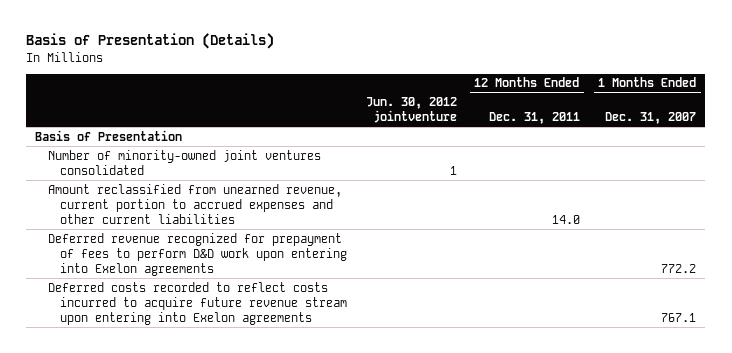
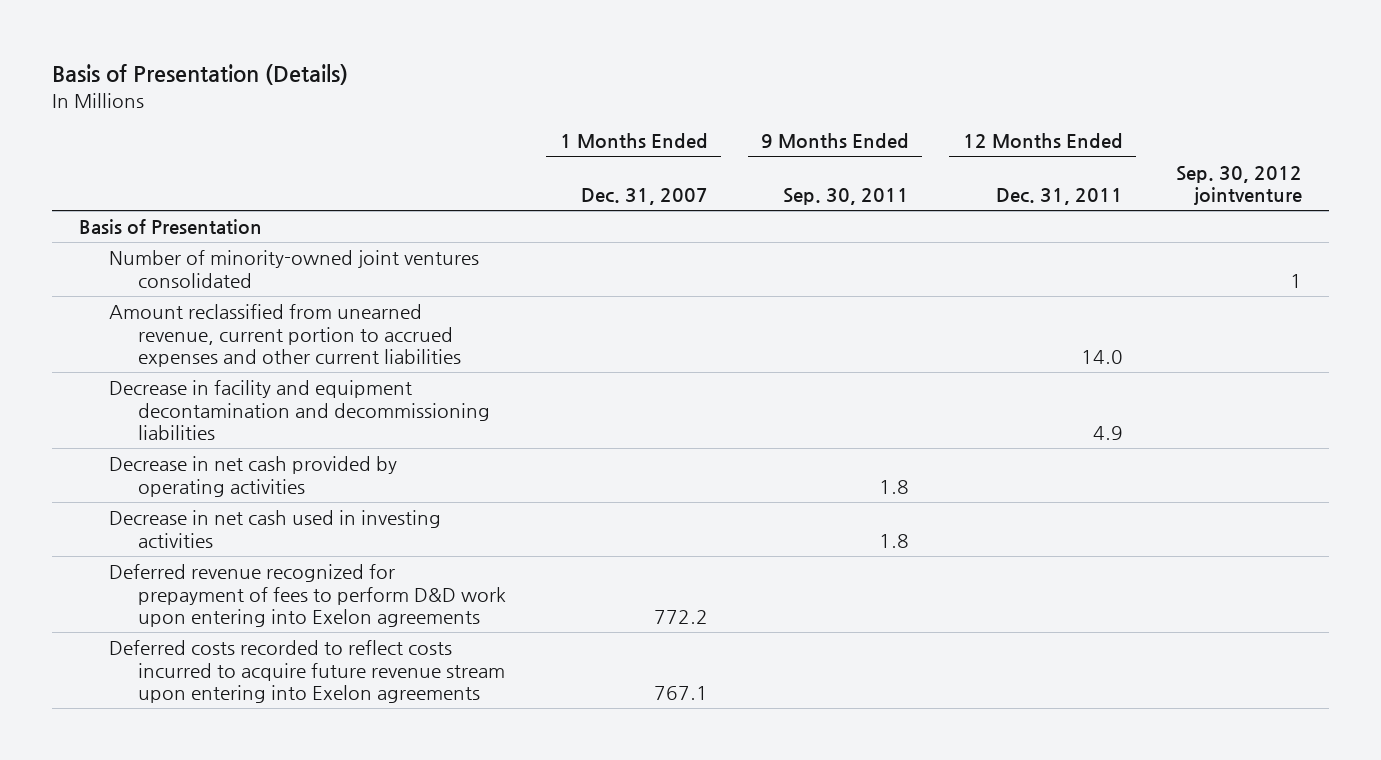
- | Jun. 30, 2012 jointventure | 12 Months Ended Dec. 31, 2011 | 1 Months Ended Dec. 31, 2007
+ | 1 Months Ended Dec. 31, 2007 | 9 Months Ended Sep. 30, 2011 | 12 Months Ended Dec. 31, 2011 | Sep. 30, 2012 jointventure
+ Decrease in facility and equipment decontamination and decommissioning liabilities | | | 4.9 |
+ Decrease in net cash provided by operating activities | | 1.8 | |
+ Decrease in net cash used in investing activities | | 1.8 | |

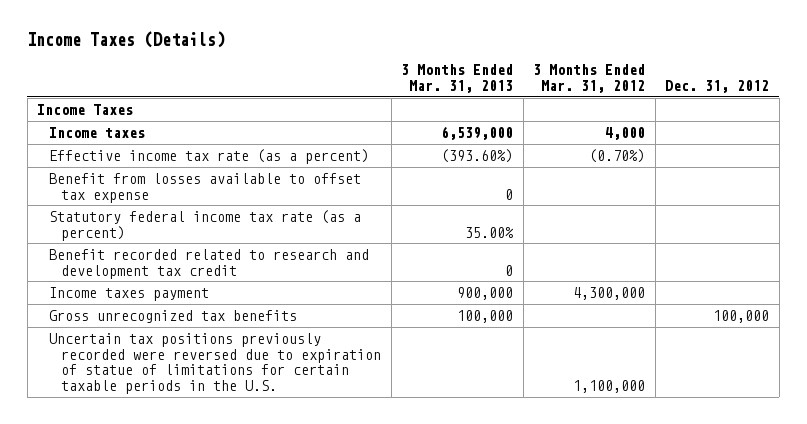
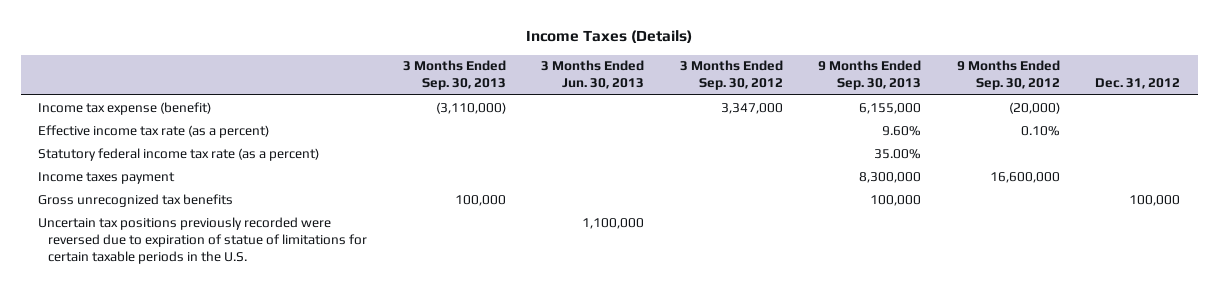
- | 3 Months Ended Mar. 31, 2013 | 3 Months Ended Mar. 31, 2012 | Dec. 31, 2012
+ | 3 Months Ended Sep. 30, 2013 | 3 Months Ended Jun. 30, 2013 | 3 Months Ended Sep. 30, 2012 | 9 Months Ended Sep. 30, 2013 | 9 Months Ended Sep. 30, 2012 | Dec. 31, 2012
- Income Taxes
- Income taxes | 6,539,000 | 4,000 |
+ Income tax expense (benefit) | (3,110,000) | | 3,347,000 | 6,155,000 | (20,000) |
- Benefit from losses available to offset tax expense | 0 | |
- Benefit recorded related to research and development tax credit | 0 | |

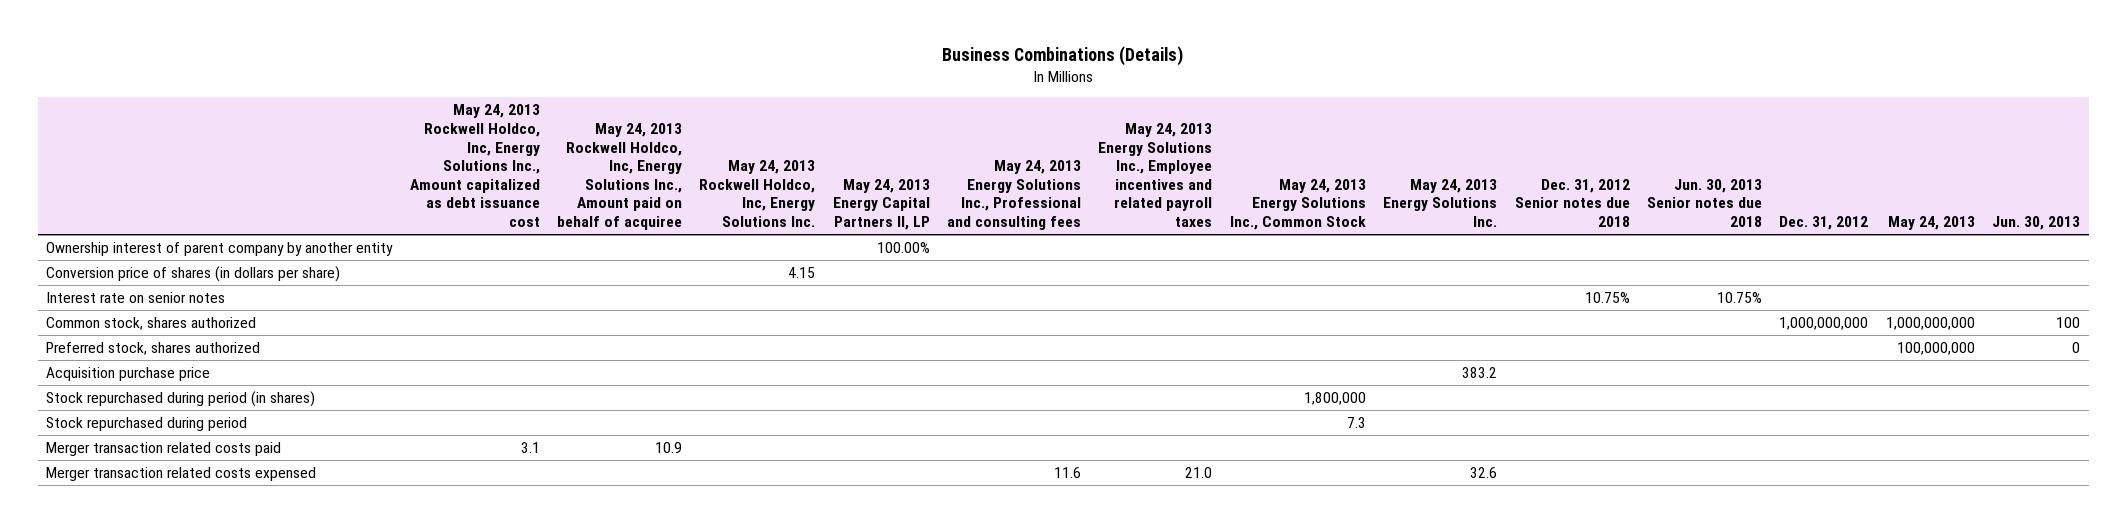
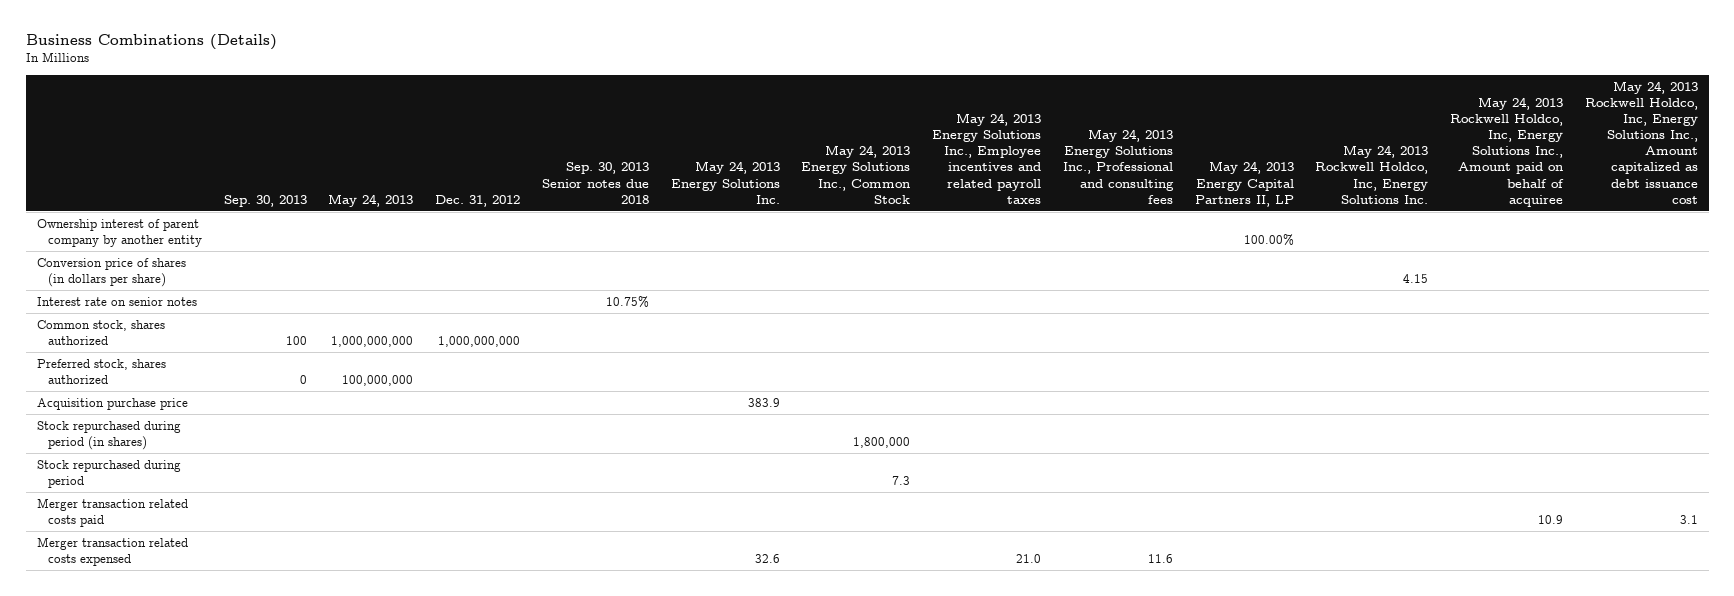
- | May 24, 2013 Rockwell Holdco, Inc, Energy Solutions Inc., Amount capitalized as debt issuance cost | May 24, 2013 Rockwell Holdco, Inc, Energy Solutions Inc., Amount paid on behalf of acquiree | May 24, 2013 Rockwell Holdco, Inc, Energy Solutions Inc. | May 24, 2013 Energy Capital Partners II, LP | May 24, 2013 Energy Solutions Inc., Professional and consulting fees | May 24, 2013 Energy Solutions Inc., Employee incentives and related payroll taxes | May 24, 2013 Energy Solutions Inc., Common Stock | May 24, 2013 Energy Solutions Inc. | Dec. 31, 2012 Senior notes due 2018 | Jun. 30, 2013 Senior notes due 2018 | Dec. 31, 2012 | May 24, 2013 | Jun. 30, 2013
+ | Sep. 30, 2013 | May 24, 2013 | Dec. 31, 2012 | Sep. 30, 2013 Senior notes due 2018 | May 24, 2013 Energy Solutions Inc. | May 24, 2013 Energy Solutions Inc., Common Stock | May 24, 2013 Energy Solutions Inc., Employee incentives and related payroll taxes | May 24, 2013 Energy Solutions Inc., Professional and consulting fees | May 24, 2013 Energy Capital Partners II, LP | May 24, 2013 Rockwell Holdco, Inc, Energy Solutions Inc. | May 24, 2013 Rockwell Holdco, Inc, Energy Solutions Inc., Amount paid on behalf of acquiree | May 24, 2013 Rockwell Holdco, Inc, Energy Solutions Inc., Amount capitalized as debt issuance cost
- Acquisition purchase price | | | | | | | | 383.2 | | | | |
+ Acquisition purchase price | | | | | 383.9 | | | | | | |

